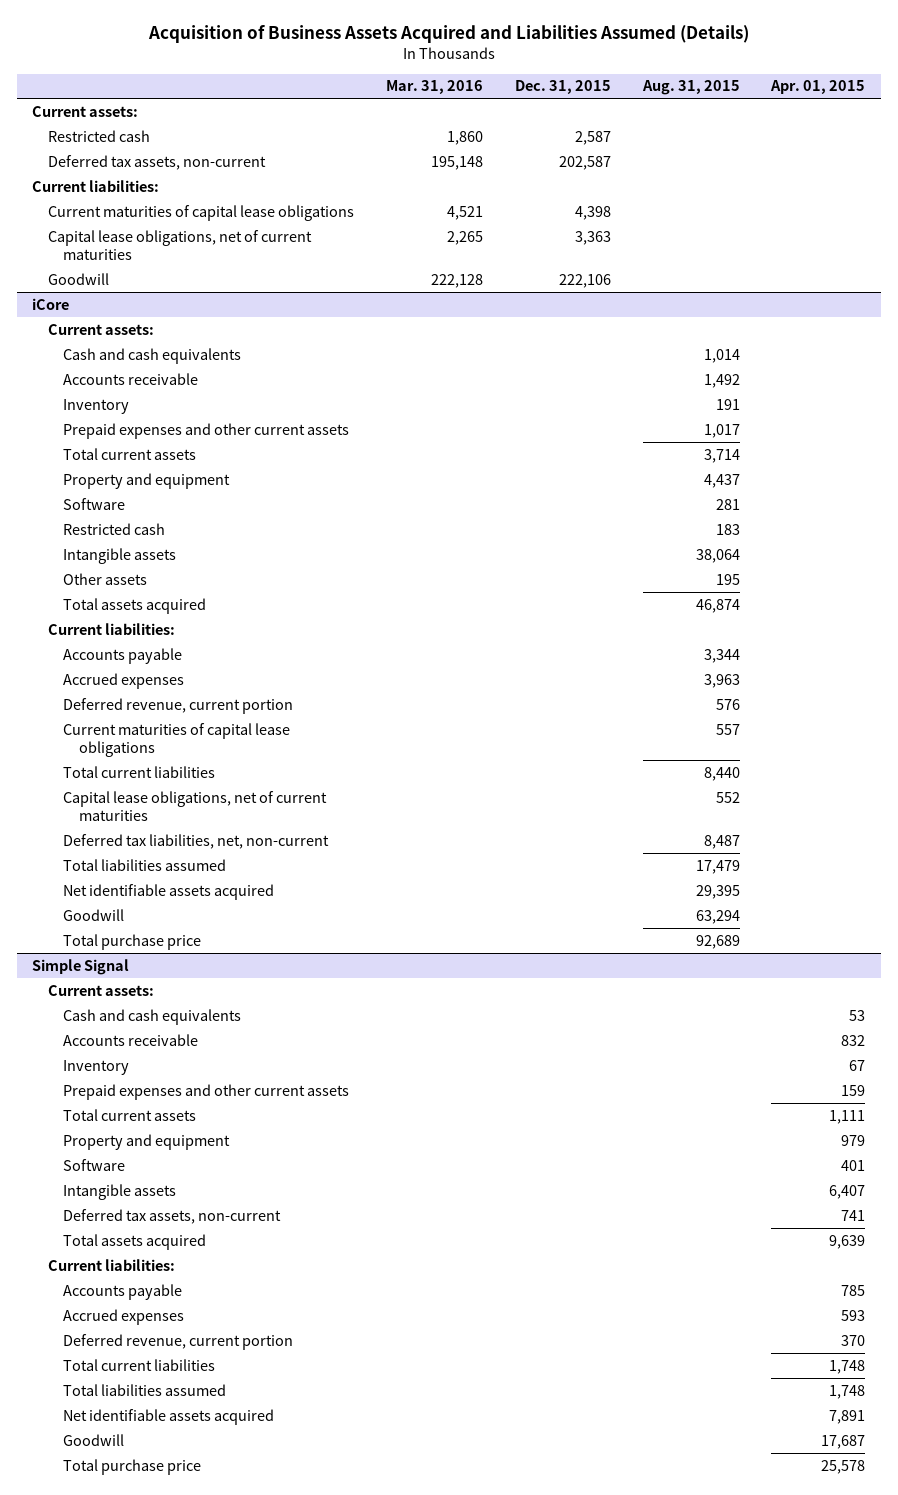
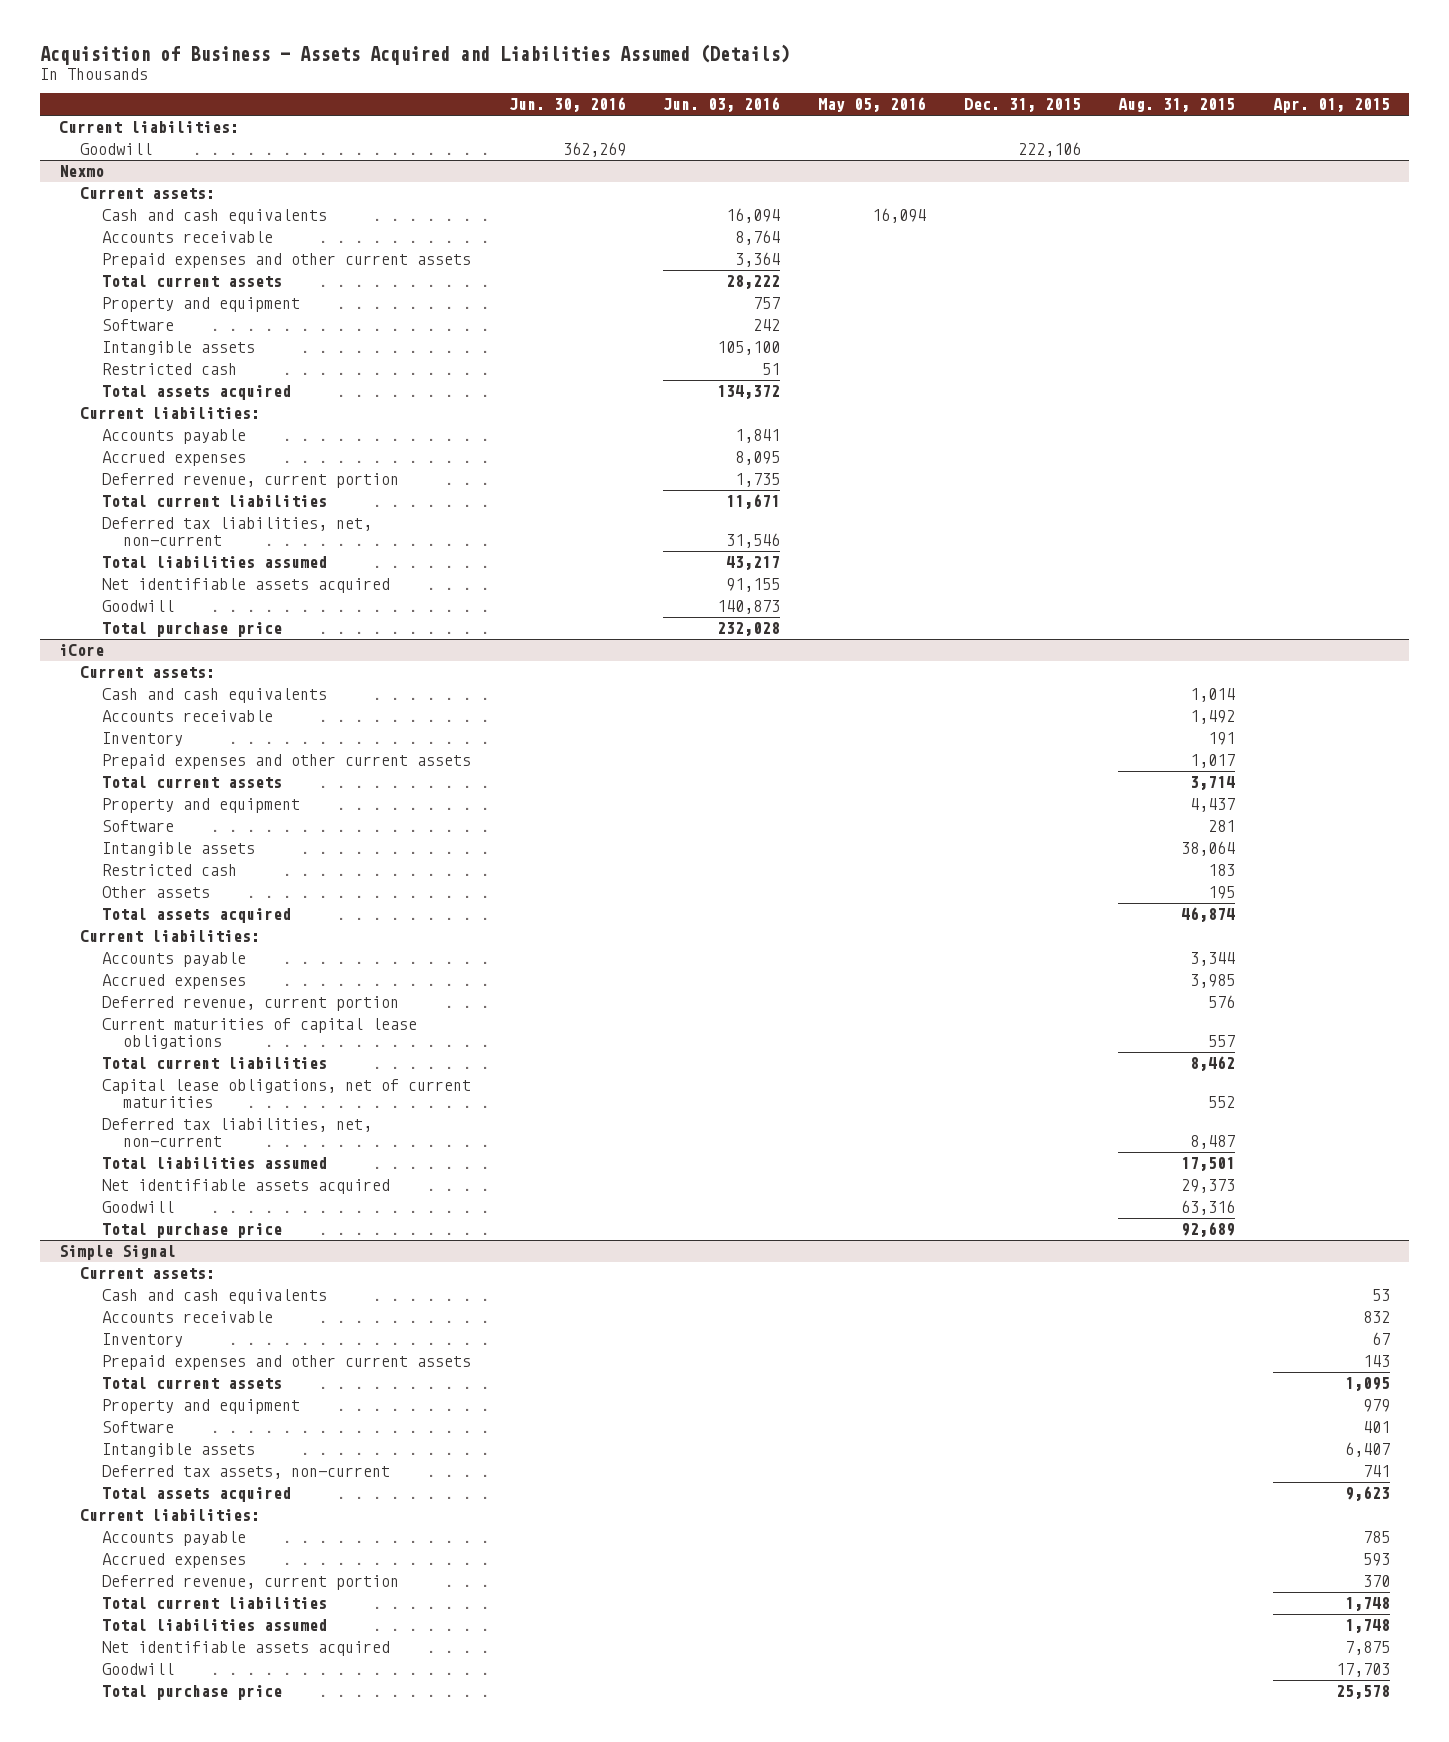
- Acquisition of Business Assets Acquired and Liabilities Assumed (Details)
+ Acquisition of Business - Assets Acquired and Liabilities Assumed (Details)
- | Mar. 31, 2016 | Dec. 31, 2015 | Aug. 31, 2015 | Apr. 01, 2015
+ | Jun. 30, 2016 | Jun. 03, 2016 | May 05, 2016 | Dec. 31, 2015 | Aug. 31, 2015 | Apr. 01, 2015
- Current assets:
- Restricted cash | 1,860 | 2,587 | |
- Deferred tax assets, non-current | 195,148 | 202,587 | |
- Current maturities of capital lease obligations | 4,521 | 4,398 | |
- Capital lease obligations, net of current maturities | 2,265 | 3,363 | |
+ Nexmo
+ Current assets:
+ Cash and cash equivalents | | 16,094 | 16,094 | | |
+ Accounts receivable | | 8,764 | | | |
+ Prepaid expenses and other current assets | | 3,364 | | | |
+ Total current assets | | 28,222 | | | |
+ Property and equipment | | 757 | | | |
+ Software | | 242 | | | |
+ Intangible assets | | 105,100 | | | |
+ Restricted cash | | 51 | | | |
+ Total assets acquired | | 134,372 | | | |
+ Current liabilities:
+ Accounts payable | | 1,841 | | | |
+ Accrued expenses | | 8,095 | | | |
+ Deferred revenue, current portion | | 1,735 | | | |
+ Total current liabilities | | 11,671 | | | |
+ Deferred tax liabilities, net, non-current | | 31,546 | | | |
+ Total liabilities assumed | | 43,217 | | | |
+ Net identifiable assets acquired | | 91,155 | | | |
+ Goodwill | | 140,873 | | | |
+ Total purchase price | | 232,028 | | | |
@ iCore
moved down: Restricted cash | | | | | 183 |
- Accrued expenses | | | 3,963 |
+ Accrued expenses | | | | | 3,985 |
- Total current liabilities | | | 8,440 |
+ Total current liabilities | | | | | 8,462 |
- Total liabilities assumed | | | 17,479 |
- Net identifiable assets acquired | | | 29,395 |
- Goodwill | | | 63,294 |
+ Total liabilities assumed | | | | | 17,501 |
+ Net identifiable assets acquired | | | | | 29,373 |
+ Goodwill | | | | | 63,316 |
@ Simple Signal
- Prepaid expenses and other current assets | | | | 159
- Total current assets | | | | 1,111
+ Prepaid expenses and other current assets | | | | | | 143
+ Total current assets | | | | | | 1,095
- Total assets acquired | | | | 9,639
+ Total assets acquired | | | | | | 9,623
- Net identifiable assets acquired | | | | 7,891
- Goodwill | | | | 17,687
+ Net identifiable assets acquired | | | | | | 7,875
+ Goodwill | | | | | | 17,703

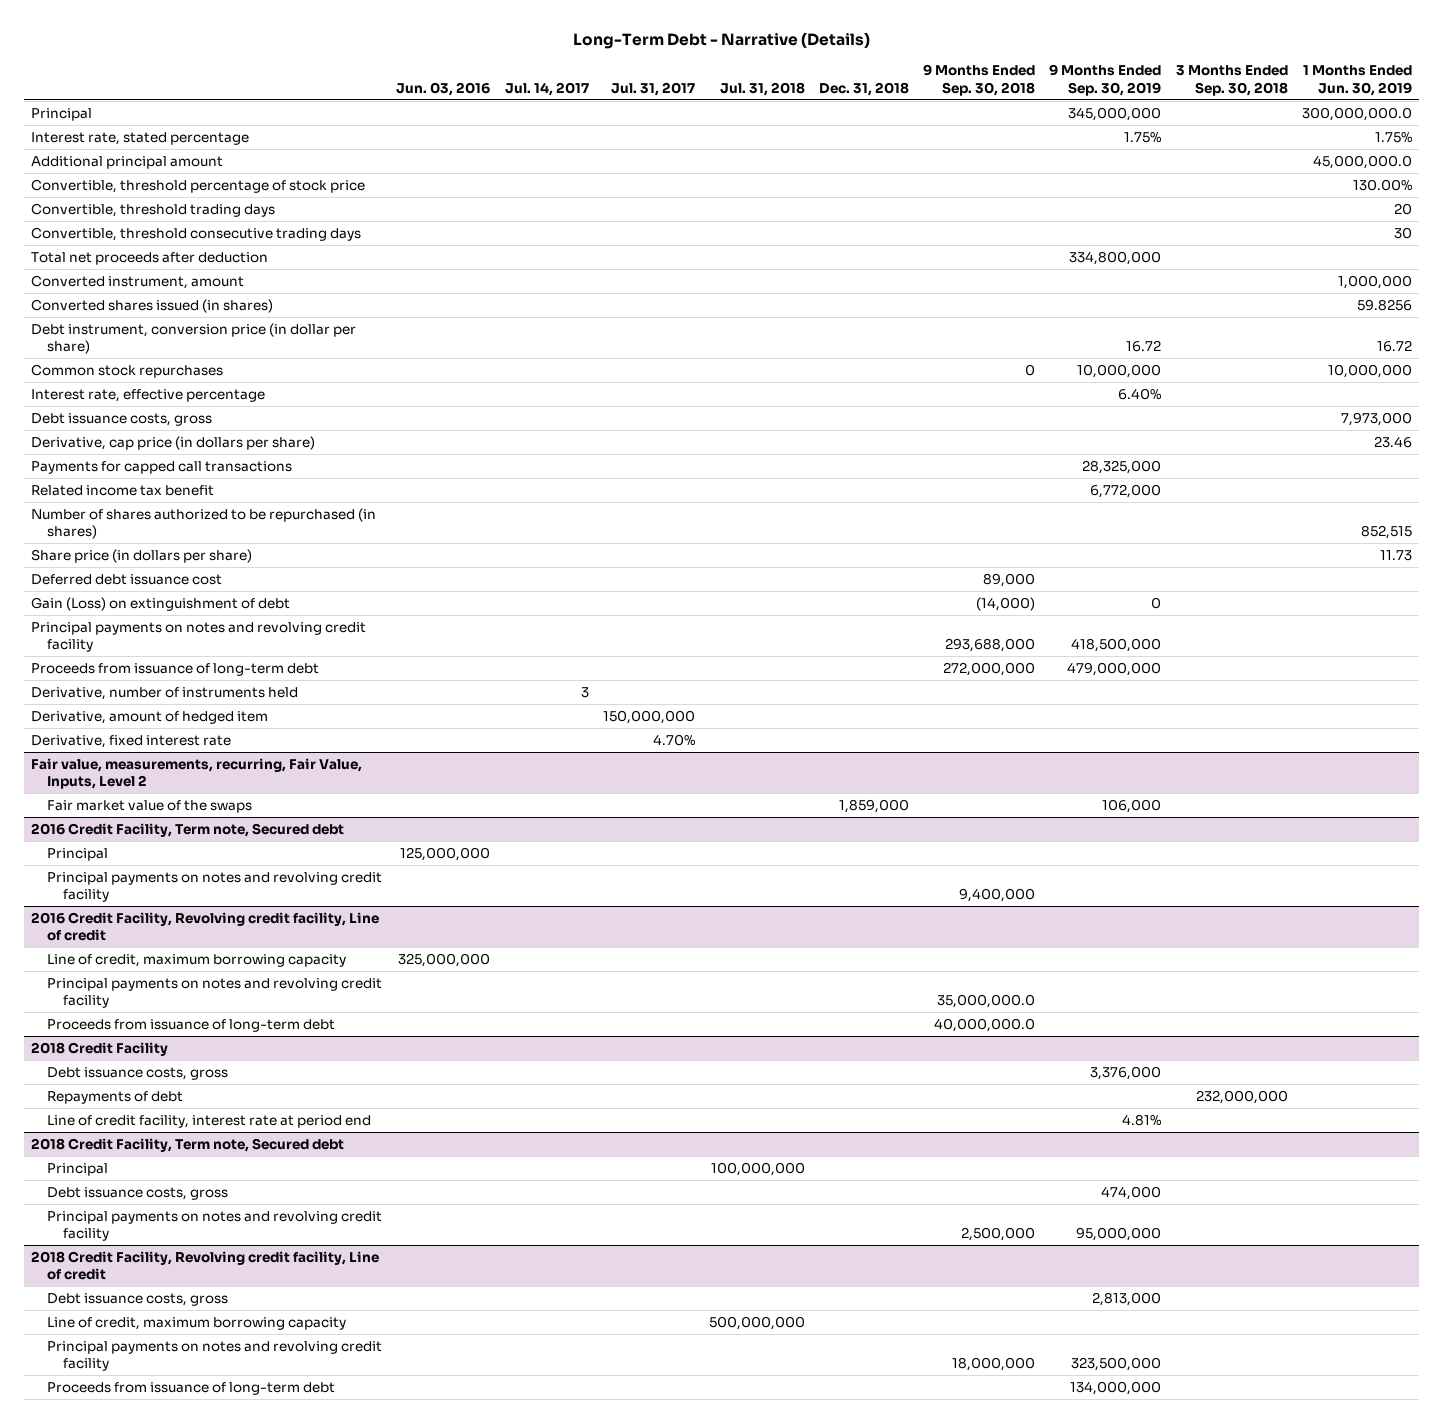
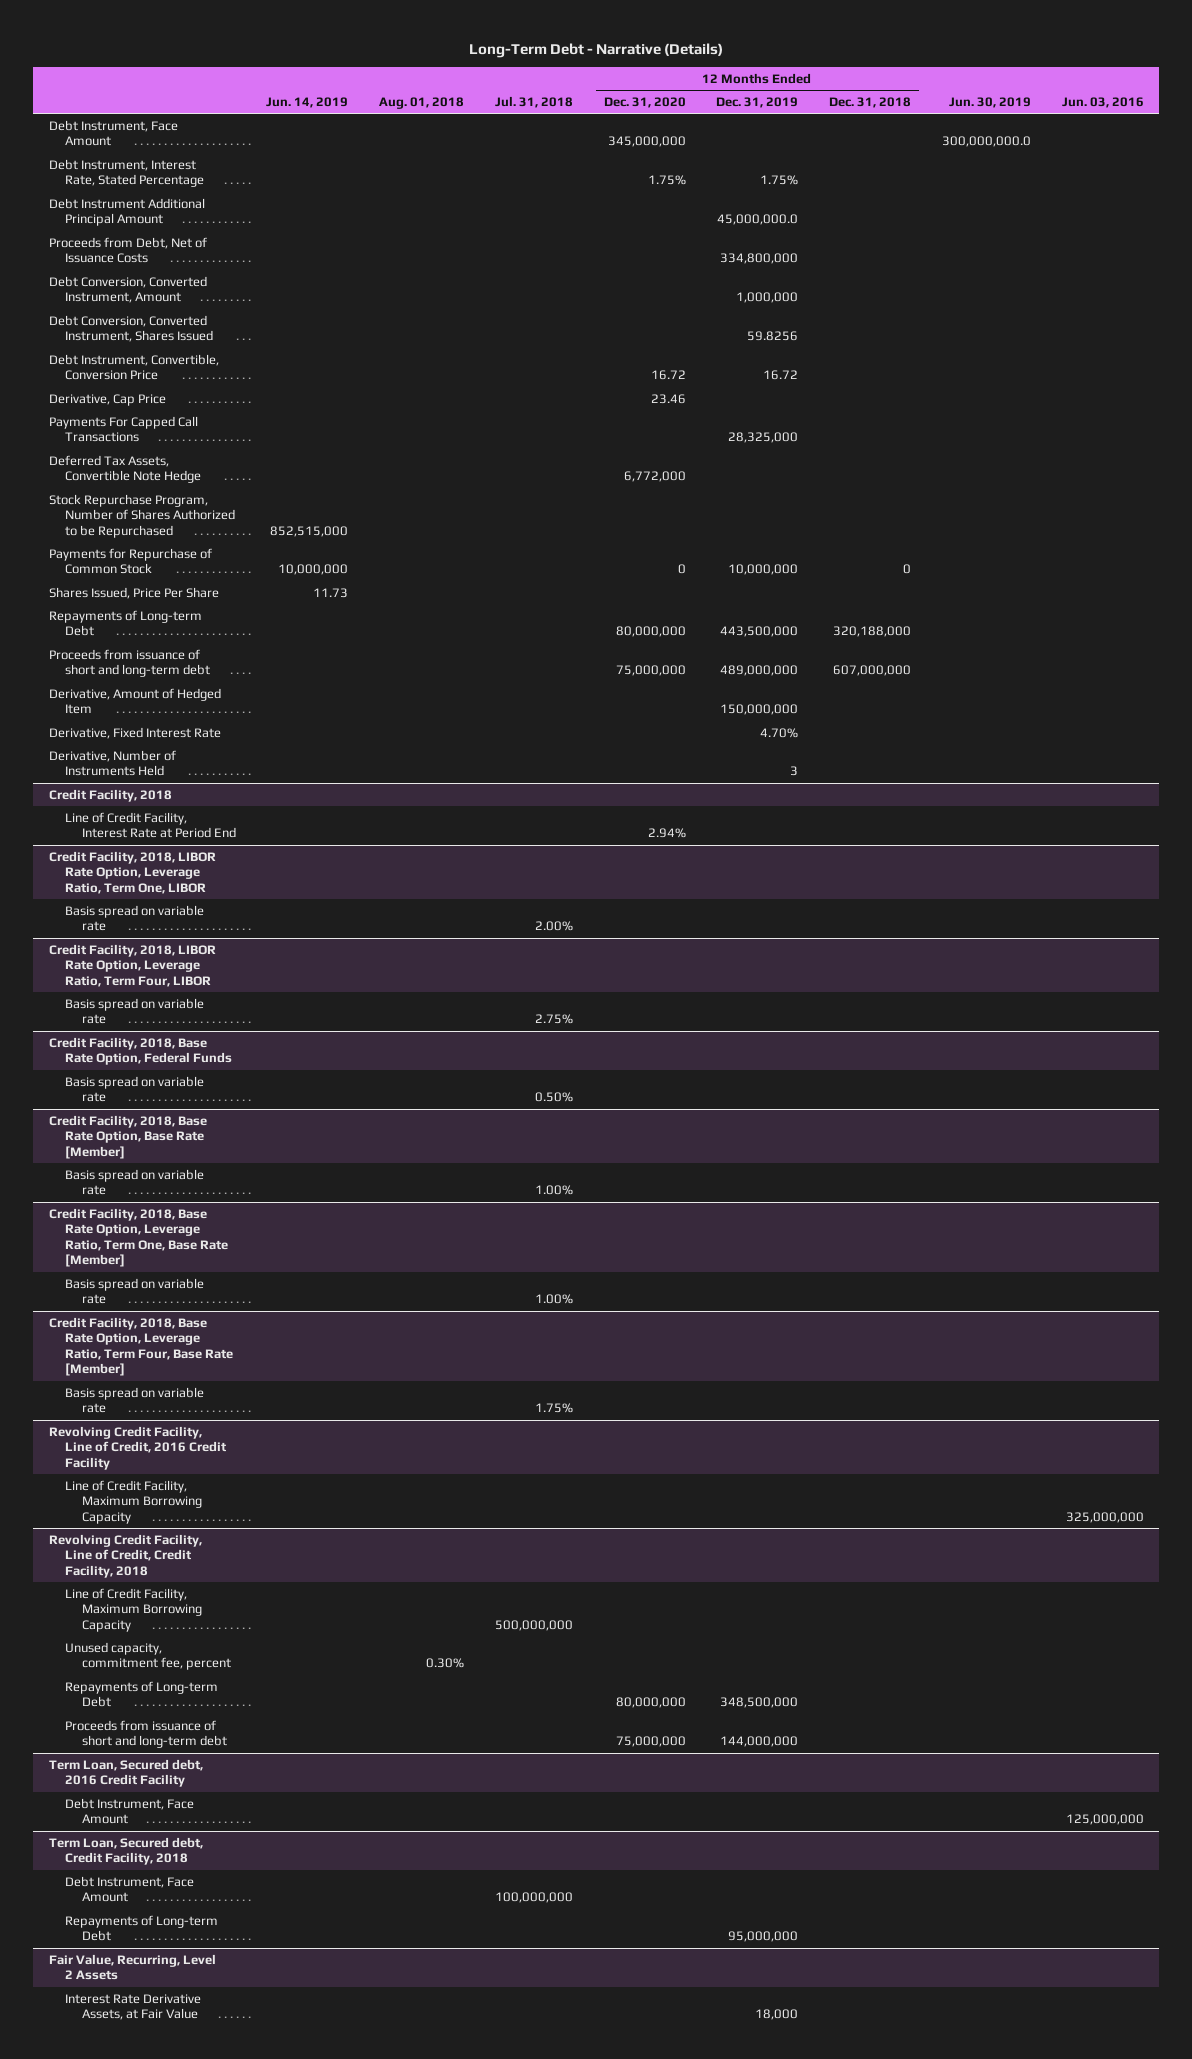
- | Jun. 03, 2016 | Jul. 14, 2017 | Jul. 31, 2017 | Jul. 31, 2018 | Dec. 31, 2018 | 9 Months Ended Sep. 30, 2018 | 9 Months Ended Sep. 30, 2019 | 3 Months Ended Sep. 30, 2018 | 1 Months Ended Jun. 30, 2019
+ | Jun. 14, 2019 | Aug. 01, 2018 | Jul. 31, 2018 | 12 Months Ended Dec. 31, 2020 | 12 Months Ended Dec. 31, 2019 | 12 Months Ended Dec. 31, 2018 | Jun. 30, 2019 | Jun. 03, 2016
- Principal | | | | | | | 345,000,000 | | 300,000,000.0
- Interest rate, stated percentage | | | | | | | 1.75% | | 1.75%
- Additional principal amount | | | | | | | | | 45,000,000.0
- Convertible, threshold percentage of stock price | | | | | | | | | 130.00%
- Convertible, threshold trading days | | | | | | | | | 20
- Convertible, threshold consecutive trading days | | | | | | | | | 30
- Total net proceeds after deduction | | | | | | | 334,800,000 | |
- Converted instrument, amount | | | | | | | | | 1,000,000
- Converted shares issued (in shares) | | | | | | | | | 59.8256
- Debt instrument, conversion price (in dollar per share) | | | | | | | 16.72 | | 16.72
- Common stock repurchases | | | | | | 0 | 10,000,000 | | 10,000,000
- Interest rate, effective percentage | | | | | | | 6.40% | |
- Debt issuance costs, gross | | | | | | | | | 7,973,000
- Derivative, cap price (in dollars per share) | | | | | | | | | 23.46
- Payments for capped call transactions | | | | | | | 28,325,000 | |
- Related income tax benefit | | | | | | | 6,772,000 | |
- Number of shares authorized to be repurchased (in shares) | | | | | | | | | 852,515
- Share price (in dollars per share) | | | | | | | | | 11.73
- Deferred debt issuance cost | | | | | | 89,000 | | |
- Gain (Loss) on extinguishment of debt | | | | | | (14,000) | 0 | |
- Principal payments on notes and revolving credit facility | | | | | | 293,688,000 | 418,500,000 | |
- Proceeds from issuance of long-term debt | | | | | | 272,000,000 | 479,000,000 | |
- Derivative, number of instruments held | | 3 | | | | | | |
- Derivative, amount of hedged item | | | 150,000,000 | | | | | |
- Derivative, fixed interest rate | | | 4.70% | | | | | |
- Fair value, measurements, recurring, Fair Value, Inputs, Level 2
- Fair market value of the swaps | | | | | 1,859,000 | | 106,000 | |
- 2016 Credit Facility, Term note, Secured debt
- Principal | 125,000,000 | | | | | | | |
- Principal payments on notes and revolving credit facility | | | | | | 9,400,000 | | |
- 2016 Credit Facility, Revolving credit facility, Line of credit
- Line of credit, maximum borrowing capacity | 325,000,000 | | | | | | | |
- Principal payments on notes and revolving credit facility | | | | | | 35,000,000.0 | | |
- Proceeds from issuance of long-term debt | | | | | | 40,000,000.0 | | |
- 2018 Credit Facility
- Debt issuance costs, gross | | | | | | | 3,376,000 | |
- Repayments of debt | | | | | | | | 232,000,000 |
- Line of credit facility, interest rate at period end | | | | | | | 4.81% | |
- 2018 Credit Facility, Term note, Secured debt
- Principal | | | | 100,000,000 | | | | |
- Debt issuance costs, gross | | | | | | | 474,000 | |
- Principal payments on notes and revolving credit facility | | | | | | 2,500,000 | 95,000,000 | |
- 2018 Credit Facility, Revolving credit facility, Line of credit
- Debt issuance costs, gross | | | | | | | 2,813,000 | |
- Line of credit, maximum borrowing capacity | | | | 500,000,000 | | | | |
- Principal payments on notes and revolving credit facility | | | | | | 18,000,000 | 323,500,000 | |
- Proceeds from issuance of long-term debt | | | | | | | 134,000,000 | |
+ Debt Instrument, Face Amount | | | | 345,000,000 | | | 300,000,000.0 |
+ Debt Instrument, Interest Rate, Stated Percentage | | | | 1.75% | 1.75% | | |
+ Debt Instrument Additional Principal Amount | | | | | 45,000,000.0 | | |
+ Proceeds from Debt, Net of Issuance Costs | | | | | 334,800,000 | | |
+ Debt Conversion, Converted Instrument, Amount | | | | | 1,000,000 | | |
+ Debt Conversion, Converted Instrument, Shares Issued | | | | | 59.8256 | | |
+ Debt Instrument, Convertible, Conversion Price | | | | 16.72 | 16.72 | | |
+ Derivative, Cap Price | | | | 23.46 | | | |
+ Payments For Capped Call Transactions | | | | | 28,325,000 | | |
+ Deferred Tax Assets, Convertible Note Hedge | | | | 6,772,000 | | | |
+ Stock Repurchase Program, Number of Shares Authorized to be Repurchased | 852,515,000 | | | | | | |
+ Payments for Repurchase of Common Stock | 10,000,000 | | | 0 | 10,000,000 | 0 | |
+ Shares Issued, Price Per Share | 11.73 | | | | | | |
+ Repayments of Long-term Debt | | | | 80,000,000 | 443,500,000 | 320,188,000 | |
+ Proceeds from issuance of short and long-term debt | | | | 75,000,000 | 489,000,000 | 607,000,000 | |
+ Derivative, Amount of Hedged Item | | | | | 150,000,000 | | |
+ Derivative, Fixed Interest Rate | | | | | 4.70% | | |
+ Derivative, Number of Instruments Held | | | | | 3 | | |
+ Credit Facility, 2018
+ Line of Credit Facility, Interest Rate at Period End | | | | 2.94% | | | |
+ Credit Facility, 2018, LIBOR Rate Option, Leverage Ratio, Term One, LIBOR
+ Basis spread on variable rate | | | 2.00% | | | | |
+ Credit Facility, 2018, LIBOR Rate Option, Leverage Ratio, Term Four, LIBOR
+ Basis spread on variable rate | | | 2.75% | | | | |
+ Credit Facility, 2018, Base Rate Option, Federal Funds
+ Basis spread on variable rate | | | 0.50% | | | | |
+ Credit Facility, 2018, Base Rate Option, Base Rate [Member]
+ Basis spread on variable rate | | | 1.00% | | | | |
+ Credit Facility, 2018, Base Rate Option, Leverage Ratio, Term One, Base Rate [Member]
+ Basis spread on variable rate | | | 1.00% | | | | |
+ Credit Facility, 2018, Base Rate Option, Leverage Ratio, Term Four, Base Rate [Member]
+ Basis spread on variable rate | | | 1.75% | | | | |
+ Revolving Credit Facility, Line of Credit, 2016 Credit Facility
+ Line of Credit Facility, Maximum Borrowing Capacity | | | | | | | | 325,000,000
+ Revolving Credit Facility, Line of Credit, Credit Facility, 2018
+ Line of Credit Facility, Maximum Borrowing Capacity | | | 500,000,000 | | | | |
+ Unused capacity, commitment fee, percent | | 0.30% | | | | | |
+ Repayments of Long-term Debt | | | | 80,000,000 | 348,500,000 | | |
+ Proceeds from issuance of short and long-term debt | | | | 75,000,000 | 144,000,000 | | |
+ Term Loan, Secured debt, 2016 Credit Facility
+ Debt Instrument, Face Amount | | | | | | | | 125,000,000
+ Term Loan, Secured debt, Credit Facility, 2018
+ Debt Instrument, Face Amount | | | 100,000,000 | | | | |
+ Repayments of Long-term Debt | | | | | 95,000,000 | | |
+ Fair Value, Recurring, Level 2 Assets
+ Interest Rate Derivative Assets, at Fair Value | | | | | 18,000 | | |

